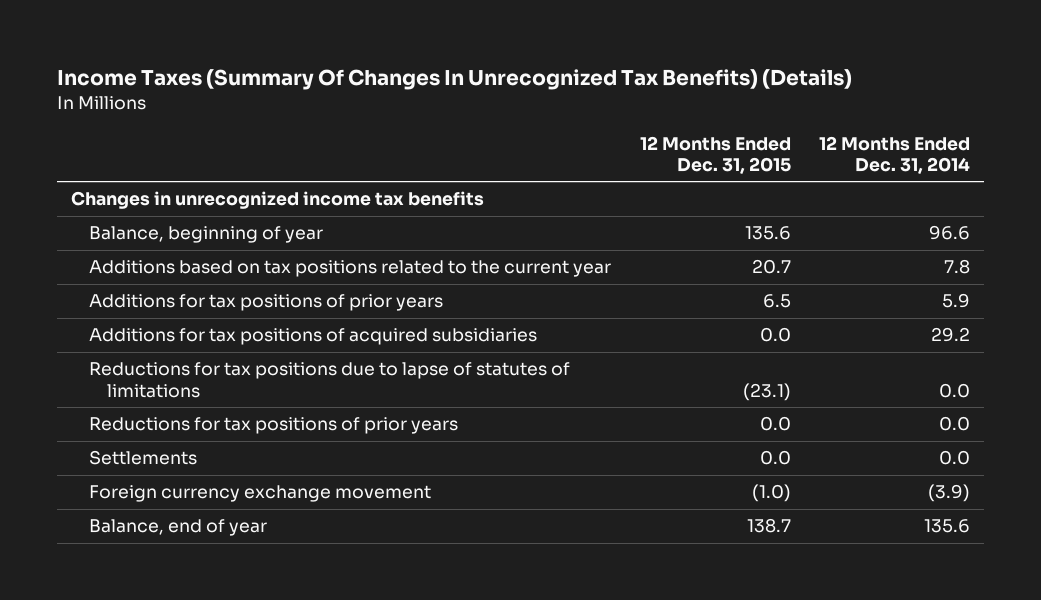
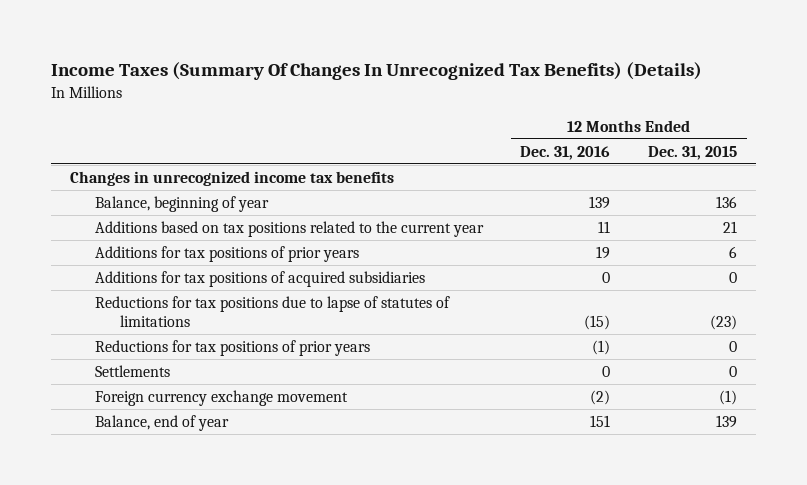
- | 12 Months Ended Dec. 31, 2015 | 12 Months Ended Dec. 31, 2014
+ | 12 Months Ended Dec. 31, 2016 | 12 Months Ended Dec. 31, 2015
- Balance, beginning of year | 135.6 | 96.6
- Additions based on tax positions related to the current year | 20.7 | 7.8
- Additions for tax positions of prior years | 6.5 | 5.9
- Additions for tax positions of acquired subsidiaries | 0.0 | 29.2
- Reductions for tax positions due to lapse of statutes of limitations | (23.1) | 0.0
- Reductions for tax positions of prior years | 0.0 | 0.0
- Settlements | 0.0 | 0.0
- Foreign currency exchange movement | (1.0) | (3.9)
- Balance, end of year | 138.7 | 135.6
+ Balance, beginning of year | 139 | 136
+ Additions based on tax positions related to the current year | 11 | 21
+ Additions for tax positions of prior years | 19 | 6
+ Additions for tax positions of acquired subsidiaries | 0 | 0
+ Reductions for tax positions due to lapse of statutes of limitations | (15) | (23)
+ Reductions for tax positions of prior years | (1) | 0
+ Settlements | 0 | 0
+ Foreign currency exchange movement | (2) | (1)
+ Balance, end of year | 151 | 139

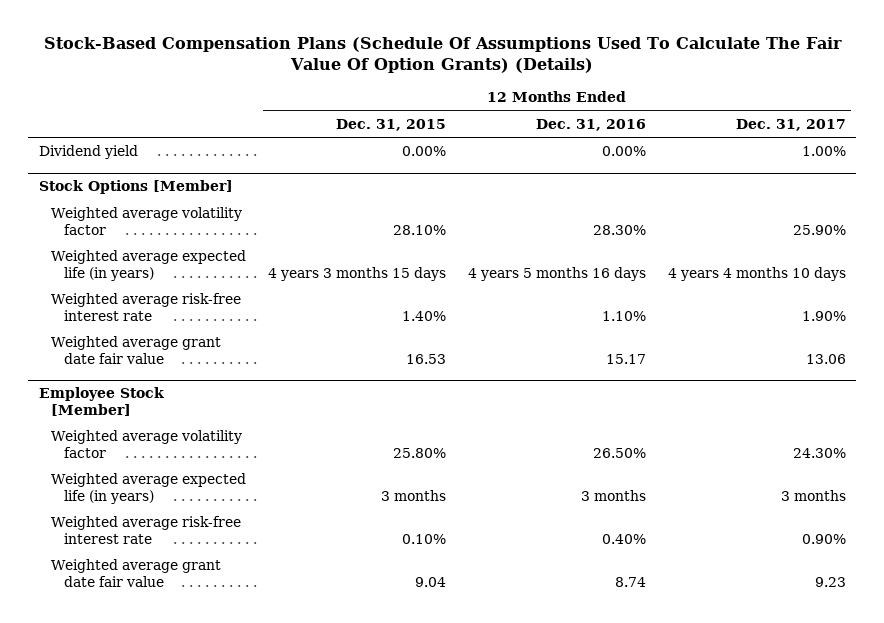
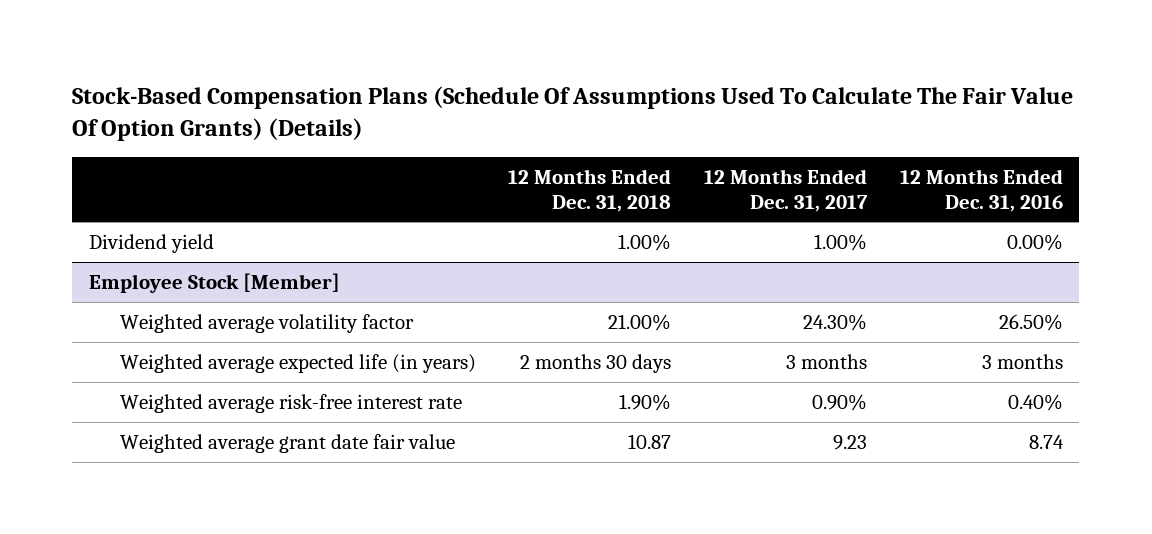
- | 12 Months Ended Dec. 31, 2015 | 12 Months Ended Dec. 31, 2016 | 12 Months Ended Dec. 31, 2017
+ | 12 Months Ended Dec. 31, 2018 | 12 Months Ended Dec. 31, 2017 | 12 Months Ended Dec. 31, 2016
- Stock Options [Member]
- Weighted average volatility factor | 28.10% | 28.30% | 25.90%
- Weighted average expected life (in years) | 4 years 3 months 15 days | 4 years 5 months 16 days | 4 years 4 months 10 days
- Weighted average risk-free interest rate | 1.40% | 1.10% | 1.90%
- Weighted average grant date fair value | 16.53 | 15.17 | 13.06

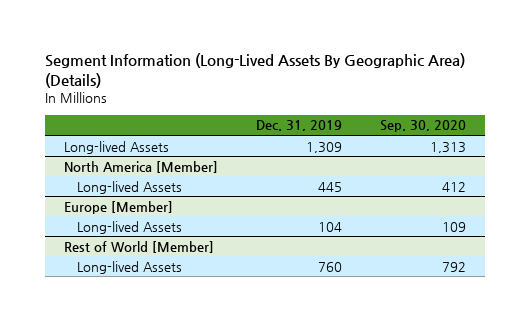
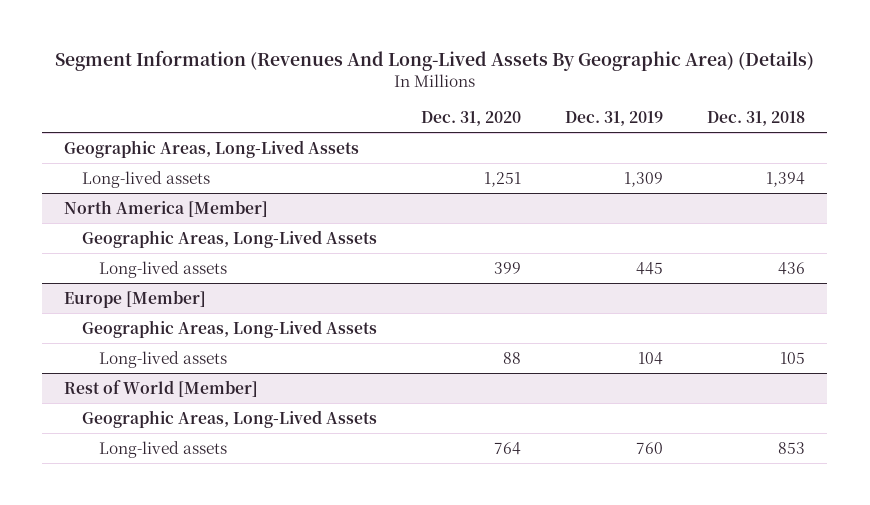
- Segment Information (Long-Lived Assets By Geographic Area) (Details)
+ Segment Information (Revenues And Long-Lived Assets By Geographic Area) (Details)
- | Dec. 31, 2019 | Sep. 30, 2020
+ | Dec. 31, 2020 | Dec. 31, 2019 | Dec. 31, 2018
- Long-lived Assets | 1,309 | 1,313
+ Geographic Areas, Long-Lived Assets
+ Long-lived assets | 1,251 | 1,309 | 1,394
@ North America [Member]
- Long-lived Assets | 445 | 412
+ Geographic Areas, Long-Lived Assets
+ Long-lived assets | 399 | 445 | 436
@ Europe [Member]
- Long-lived Assets | 104 | 109
+ Geographic Areas, Long-Lived Assets
+ Long-lived assets | 88 | 104 | 105
@ Rest of World [Member]
- Long-lived Assets | 760 | 792
+ Geographic Areas, Long-Lived Assets
+ Long-lived assets | 764 | 760 | 853

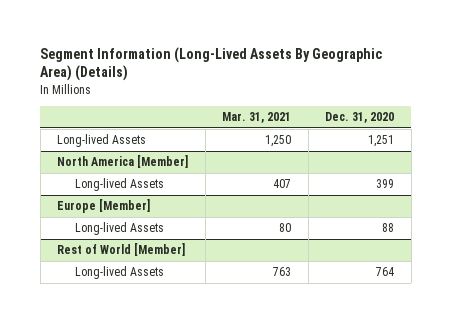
- Segment Information (Revenues And Long-Lived Assets By Geographic Area) (Details)
+ Segment Information (Long-Lived Assets By Geographic Area) (Details)
- | Dec. 31, 2020 | Dec. 31, 2019 | Dec. 31, 2018
+ | Mar. 31, 2021 | Dec. 31, 2020
- Geographic Areas, Long-Lived Assets
- Long-lived assets | 1,251 | 1,309 | 1,394
+ Long-lived Assets | 1,250 | 1,251
@ North America [Member]
- Geographic Areas, Long-Lived Assets
- Long-lived assets | 399 | 445 | 436
+ Long-lived Assets | 407 | 399
@ Europe [Member]
- Geographic Areas, Long-Lived Assets
- Long-lived assets | 88 | 104 | 105
+ Long-lived Assets | 80 | 88
@ Rest of World [Member]
- Geographic Areas, Long-Lived Assets
- Long-lived assets | 764 | 760 | 853
+ Long-lived Assets | 763 | 764

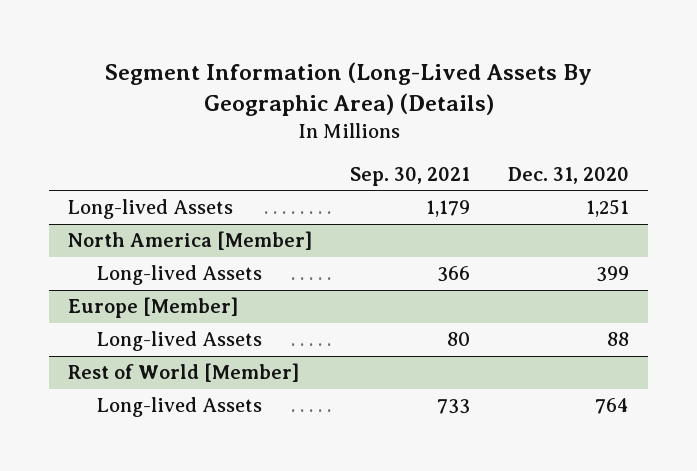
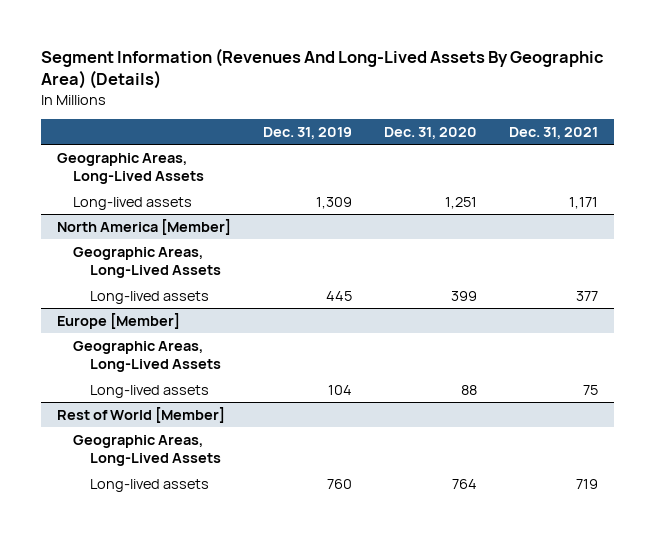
- Segment Information (Long-Lived Assets By Geographic Area) (Details)
+ Segment Information (Revenues And Long-Lived Assets By Geographic Area) (Details)
- | Sep. 30, 2021 | Dec. 31, 2020
+ | Dec. 31, 2019 | Dec. 31, 2020 | Dec. 31, 2021
- Long-lived Assets | 1,179 | 1,251
+ Geographic Areas, Long-Lived Assets
+ Long-lived assets | 1,309 | 1,251 | 1,171
@ North America [Member]
- Long-lived Assets | 366 | 399
+ Geographic Areas, Long-Lived Assets
+ Long-lived assets | 445 | 399 | 377
@ Europe [Member]
- Long-lived Assets | 80 | 88
+ Geographic Areas, Long-Lived Assets
+ Long-lived assets | 104 | 88 | 75
@ Rest of World [Member]
- Long-lived Assets | 733 | 764
+ Geographic Areas, Long-Lived Assets
+ Long-lived assets | 760 | 764 | 719

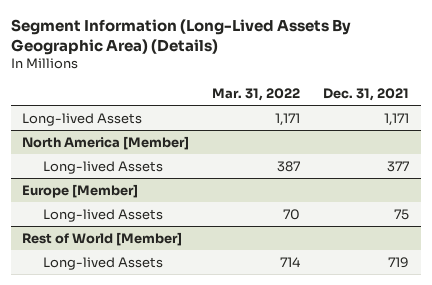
- Segment Information (Revenues And Long-Lived Assets By Geographic Area) (Details)
+ Segment Information (Long-Lived Assets By Geographic Area) (Details)
- | Dec. 31, 2019 | Dec. 31, 2020 | Dec. 31, 2021
+ | Mar. 31, 2022 | Dec. 31, 2021
- Geographic Areas, Long-Lived Assets
- Long-lived assets | 1,309 | 1,251 | 1,171
+ Long-lived Assets | 1,171 | 1,171
@ North America [Member]
- Geographic Areas, Long-Lived Assets
- Long-lived assets | 445 | 399 | 377
+ Long-lived Assets | 387 | 377
@ Europe [Member]
- Geographic Areas, Long-Lived Assets
- Long-lived assets | 104 | 88 | 75
+ Long-lived Assets | 70 | 75
@ Rest of World [Member]
- Geographic Areas, Long-Lived Assets
- Long-lived assets | 760 | 764 | 719
+ Long-lived Assets | 714 | 719

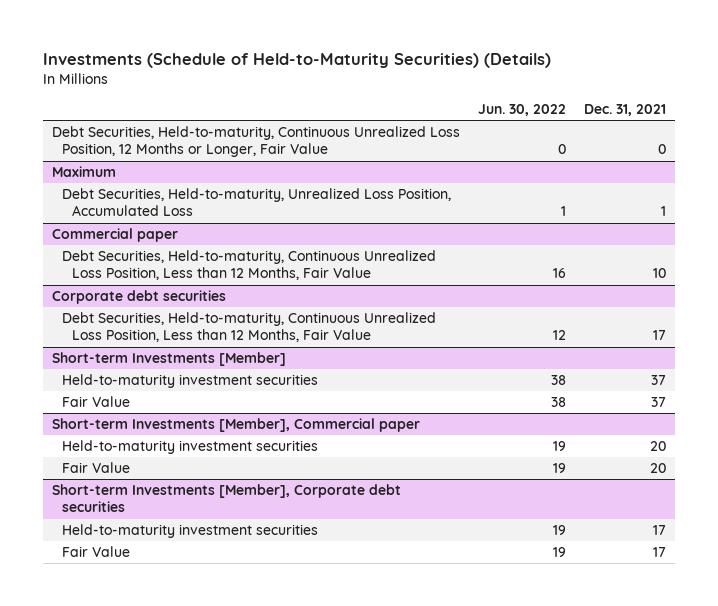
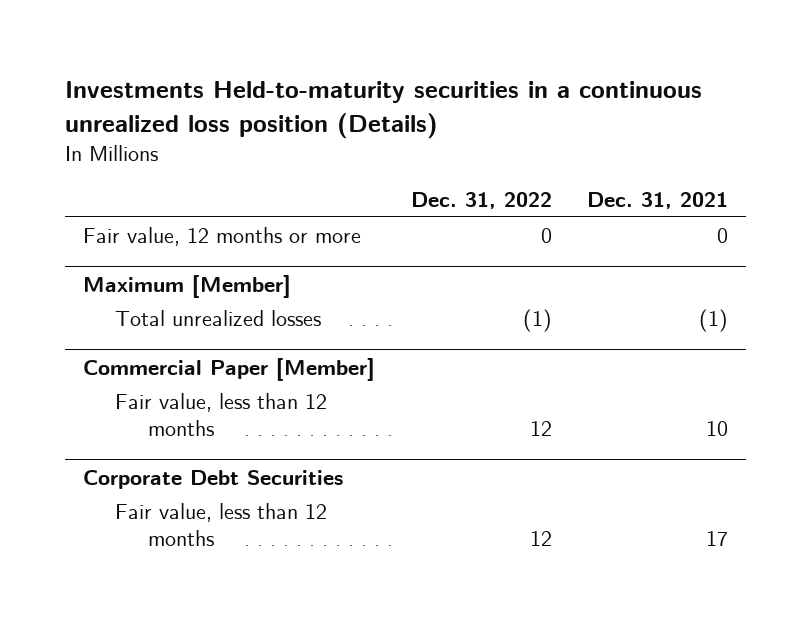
- Investments (Schedule of Held-to-Maturity Securities) (Details)
+ Investments Held-to-maturity securities in a continuous unrealized loss position (Details)
- | Jun. 30, 2022 | Dec. 31, 2021
+ | Dec. 31, 2022 | Dec. 31, 2021
- Debt Securities, Held-to-maturity, Continuous Unrealized Loss Position, 12 Months or Longer, Fair Value | 0 | 0
- Maximum
- Debt Securities, Held-to-maturity, Unrealized Loss Position, Accumulated Loss | 1 | 1
- Commercial paper
- Debt Securities, Held-to-maturity, Continuous Unrealized Loss Position, Less than 12 Months, Fair Value | 16 | 10
- Corporate debt securities
- Debt Securities, Held-to-maturity, Continuous Unrealized Loss Position, Less than 12 Months, Fair Value | 12 | 17
- Short-term Investments [Member]
- Held-to-maturity investment securities | 38 | 37
- Fair Value | 38 | 37
- Short-term Investments [Member], Commercial paper
- Held-to-maturity investment securities | 19 | 20
- Fair Value | 19 | 20
- Short-term Investments [Member], Corporate debt securities
- Held-to-maturity investment securities | 19 | 17
- Fair Value | 19 | 17
+ Fair value, 12 months or more | 0 | 0
+ Maximum [Member]
+ Total unrealized losses | (1) | (1)
+ Commercial Paper [Member]
+ Fair value, less than 12 months | 12 | 10
+ Corporate Debt Securities
+ Fair value, less than 12 months | 12 | 17

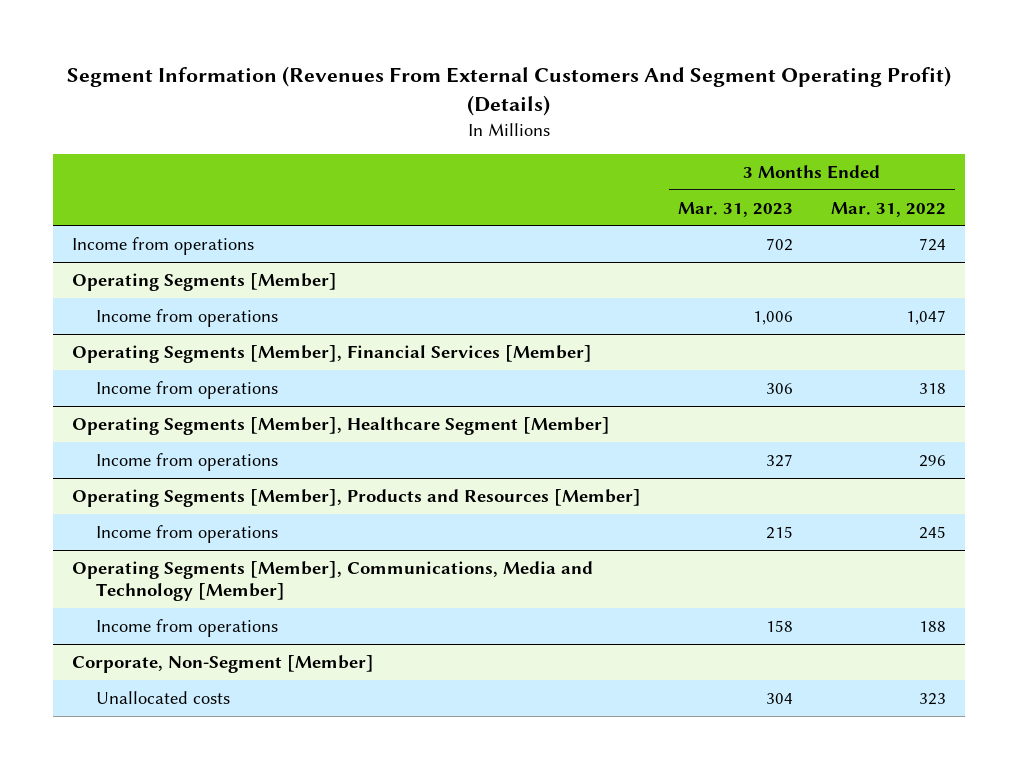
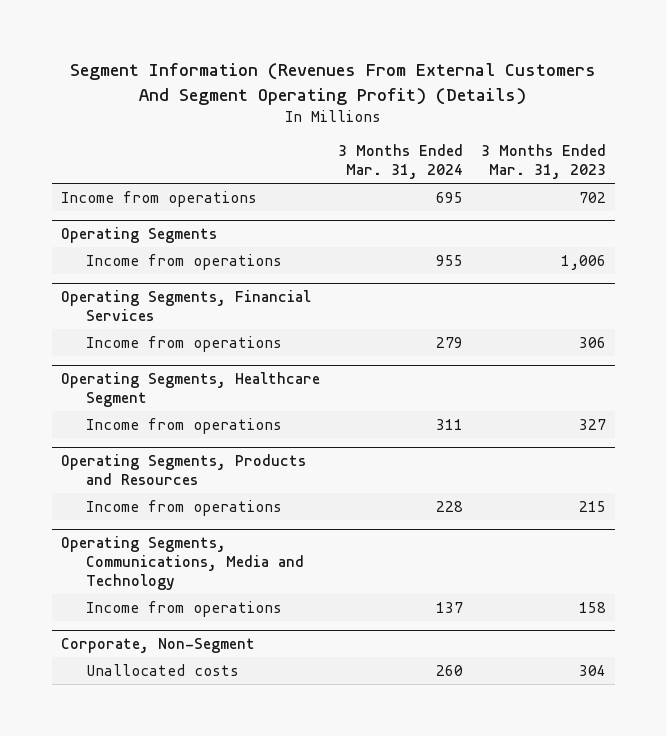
- | 3 Months Ended Mar. 31, 2023 | 3 Months Ended Mar. 31, 2022
+ | 3 Months Ended Mar. 31, 2024 | 3 Months Ended Mar. 31, 2023
- Operating Segments [Member]
+ Operating Segments
- Operating Segments [Member], Financial Services [Member]
+ Operating Segments, Financial Services
- Operating Segments [Member], Healthcare Segment [Member]
+ Operating Segments, Healthcare Segment
- Operating Segments [Member], Products and Resources [Member]
+ Operating Segments, Products and Resources
- Operating Segments [Member], Communications, Media and Technology [Member]
+ Operating Segments, Communications, Media and Technology
- Corporate, Non-Segment [Member]
+ Corporate, Non-Segment

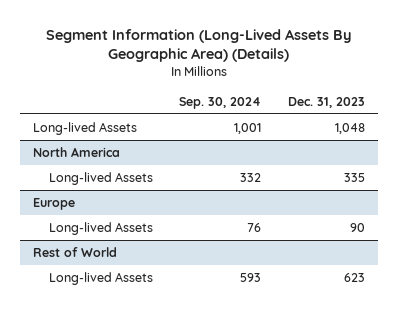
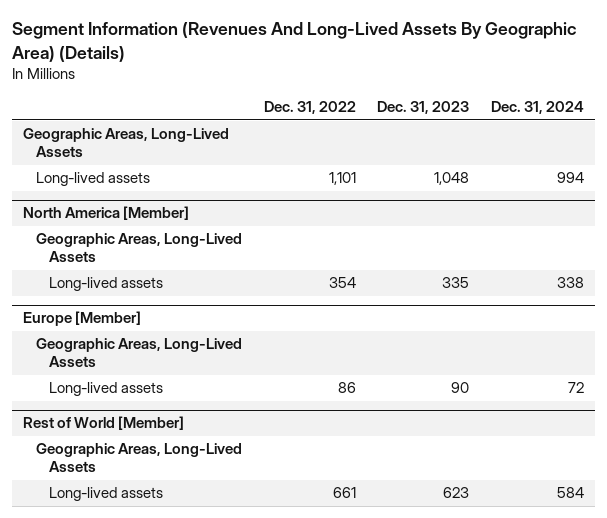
- Segment Information (Long-Lived Assets By Geographic Area) (Details)
+ Segment Information (Revenues And Long-Lived Assets By Geographic Area) (Details)
- | Sep. 30, 2024 | Dec. 31, 2023
+ | Dec. 31, 2022 | Dec. 31, 2023 | Dec. 31, 2024
- Long-lived Assets | 1,001 | 1,048
- North America
- Long-lived Assets | 332 | 335
- Europe
- Long-lived Assets | 76 | 90
- Rest of World
- Long-lived Assets | 593 | 623
+ Geographic Areas, Long-Lived Assets
+ Long-lived assets | 1,101 | 1,048 | 994
+ North America [Member]
+ Geographic Areas, Long-Lived Assets
+ Long-lived assets | 354 | 335 | 338
+ Europe [Member]
+ Geographic Areas, Long-Lived Assets
+ Long-lived assets | 86 | 90 | 72
+ Rest of World [Member]
+ Geographic Areas, Long-Lived Assets
+ Long-lived assets | 661 | 623 | 584

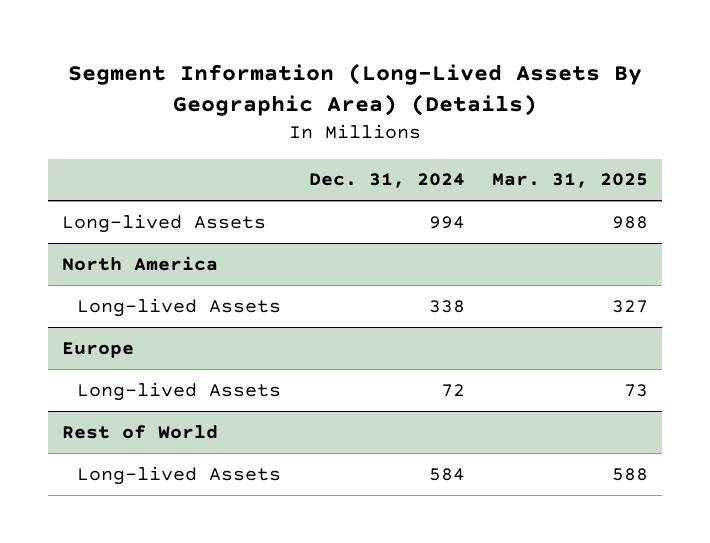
- Segment Information (Revenues And Long-Lived Assets By Geographic Area) (Details)
+ Segment Information (Long-Lived Assets By Geographic Area) (Details)
- | Dec. 31, 2022 | Dec. 31, 2023 | Dec. 31, 2024
+ | Dec. 31, 2024 | Mar. 31, 2025
- Geographic Areas, Long-Lived Assets
- Long-lived assets | 1,101 | 1,048 | 994
- North America [Member]
- Geographic Areas, Long-Lived Assets
- Long-lived assets | 354 | 335 | 338
- Europe [Member]
- Geographic Areas, Long-Lived Assets
- Long-lived assets | 86 | 90 | 72
- Rest of World [Member]
- Geographic Areas, Long-Lived Assets
- Long-lived assets | 661 | 623 | 584
+ Long-lived Assets | 994 | 988
+ North America
+ Long-lived Assets | 338 | 327
+ Europe
+ Long-lived Assets | 72 | 73
+ Rest of World
+ Long-lived Assets | 584 | 588

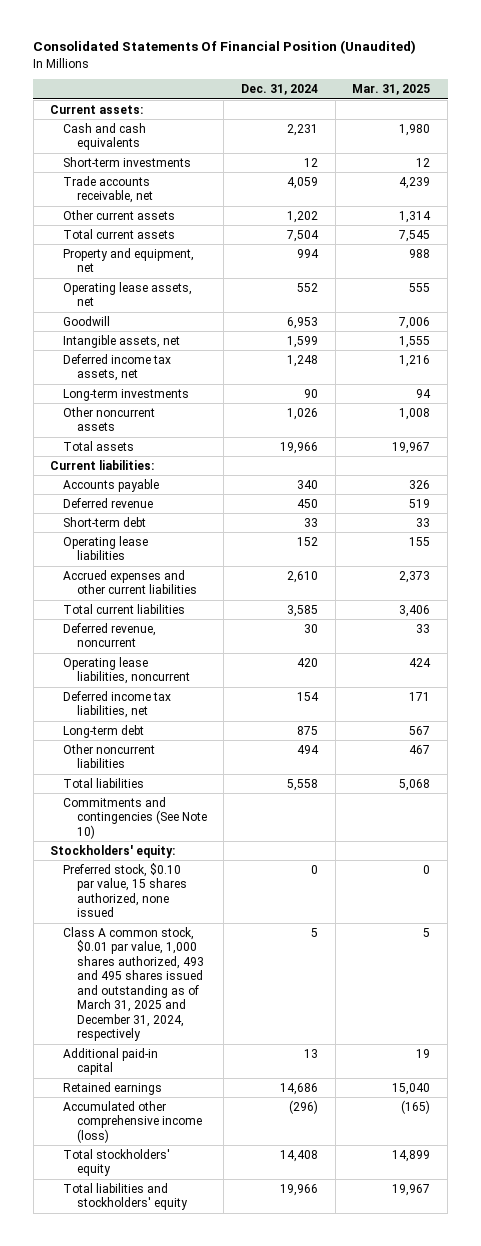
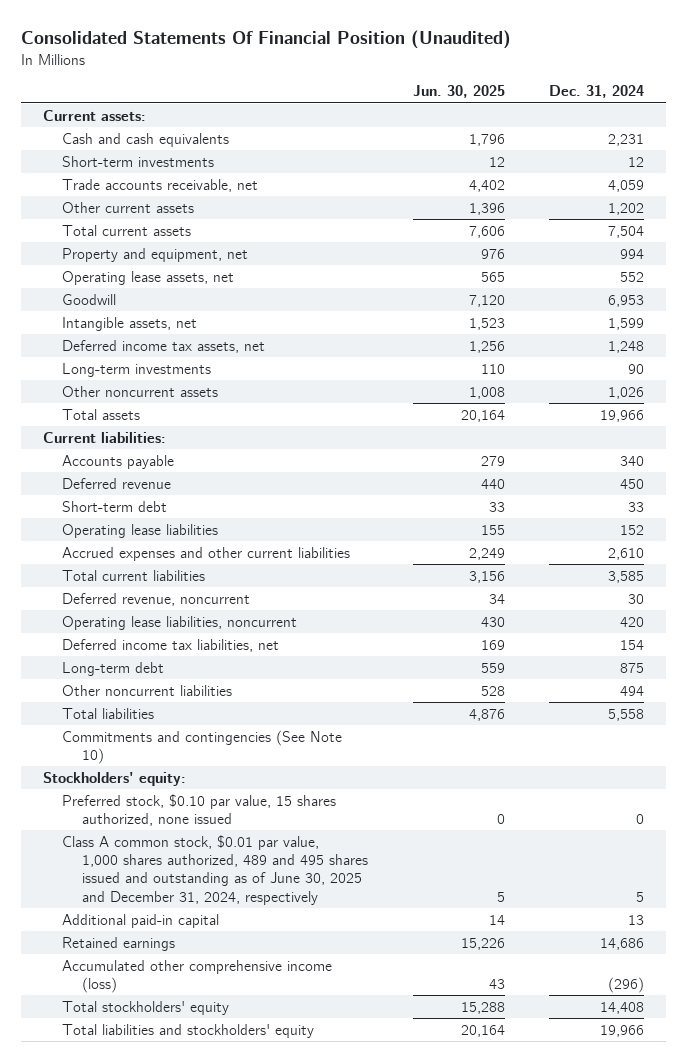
- | Dec. 31, 2024 | Mar. 31, 2025
+ | Jun. 30, 2025 | Dec. 31, 2024
- Class A common stock, $0.01 par value, 1,000 shares authorized, 493 and 495 shares issued and outstanding as of March 31, 2025 and December 31, 2024, respectively | 5 | 5
+ Class A common stock, $0.01 par value, 1,000 shares authorized, 489 and 495 shares issued and outstanding as of June 30, 2025 and December 31, 2024, respectively | 5 | 5

